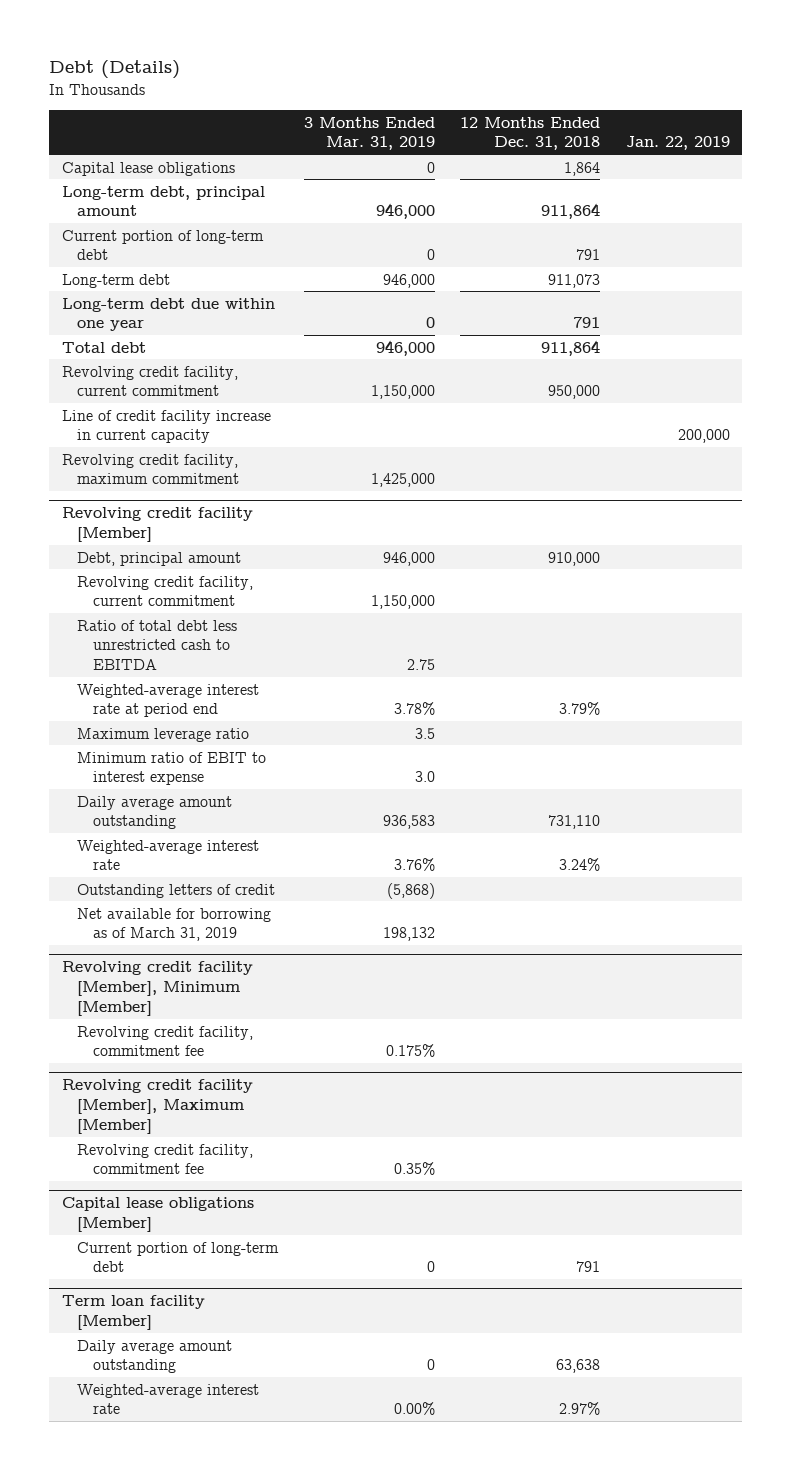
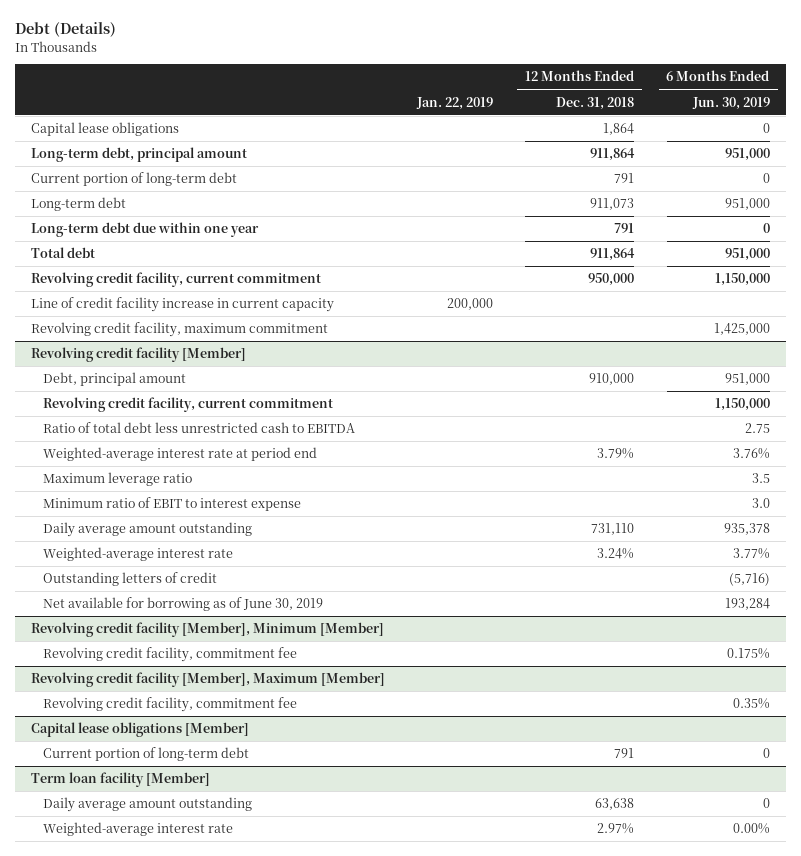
- | 3 Months Ended Mar. 31, 2019 | 12 Months Ended Dec. 31, 2018 | Jan. 22, 2019
+ | Jan. 22, 2019 | 12 Months Ended Dec. 31, 2018 | 6 Months Ended Jun. 30, 2019
@ Revolving credit facility [Member]
- Net available for borrowing as of March 31, 2019 | 198,132 | |
+ Net available for borrowing as of June 30, 2019 | | | 193,284

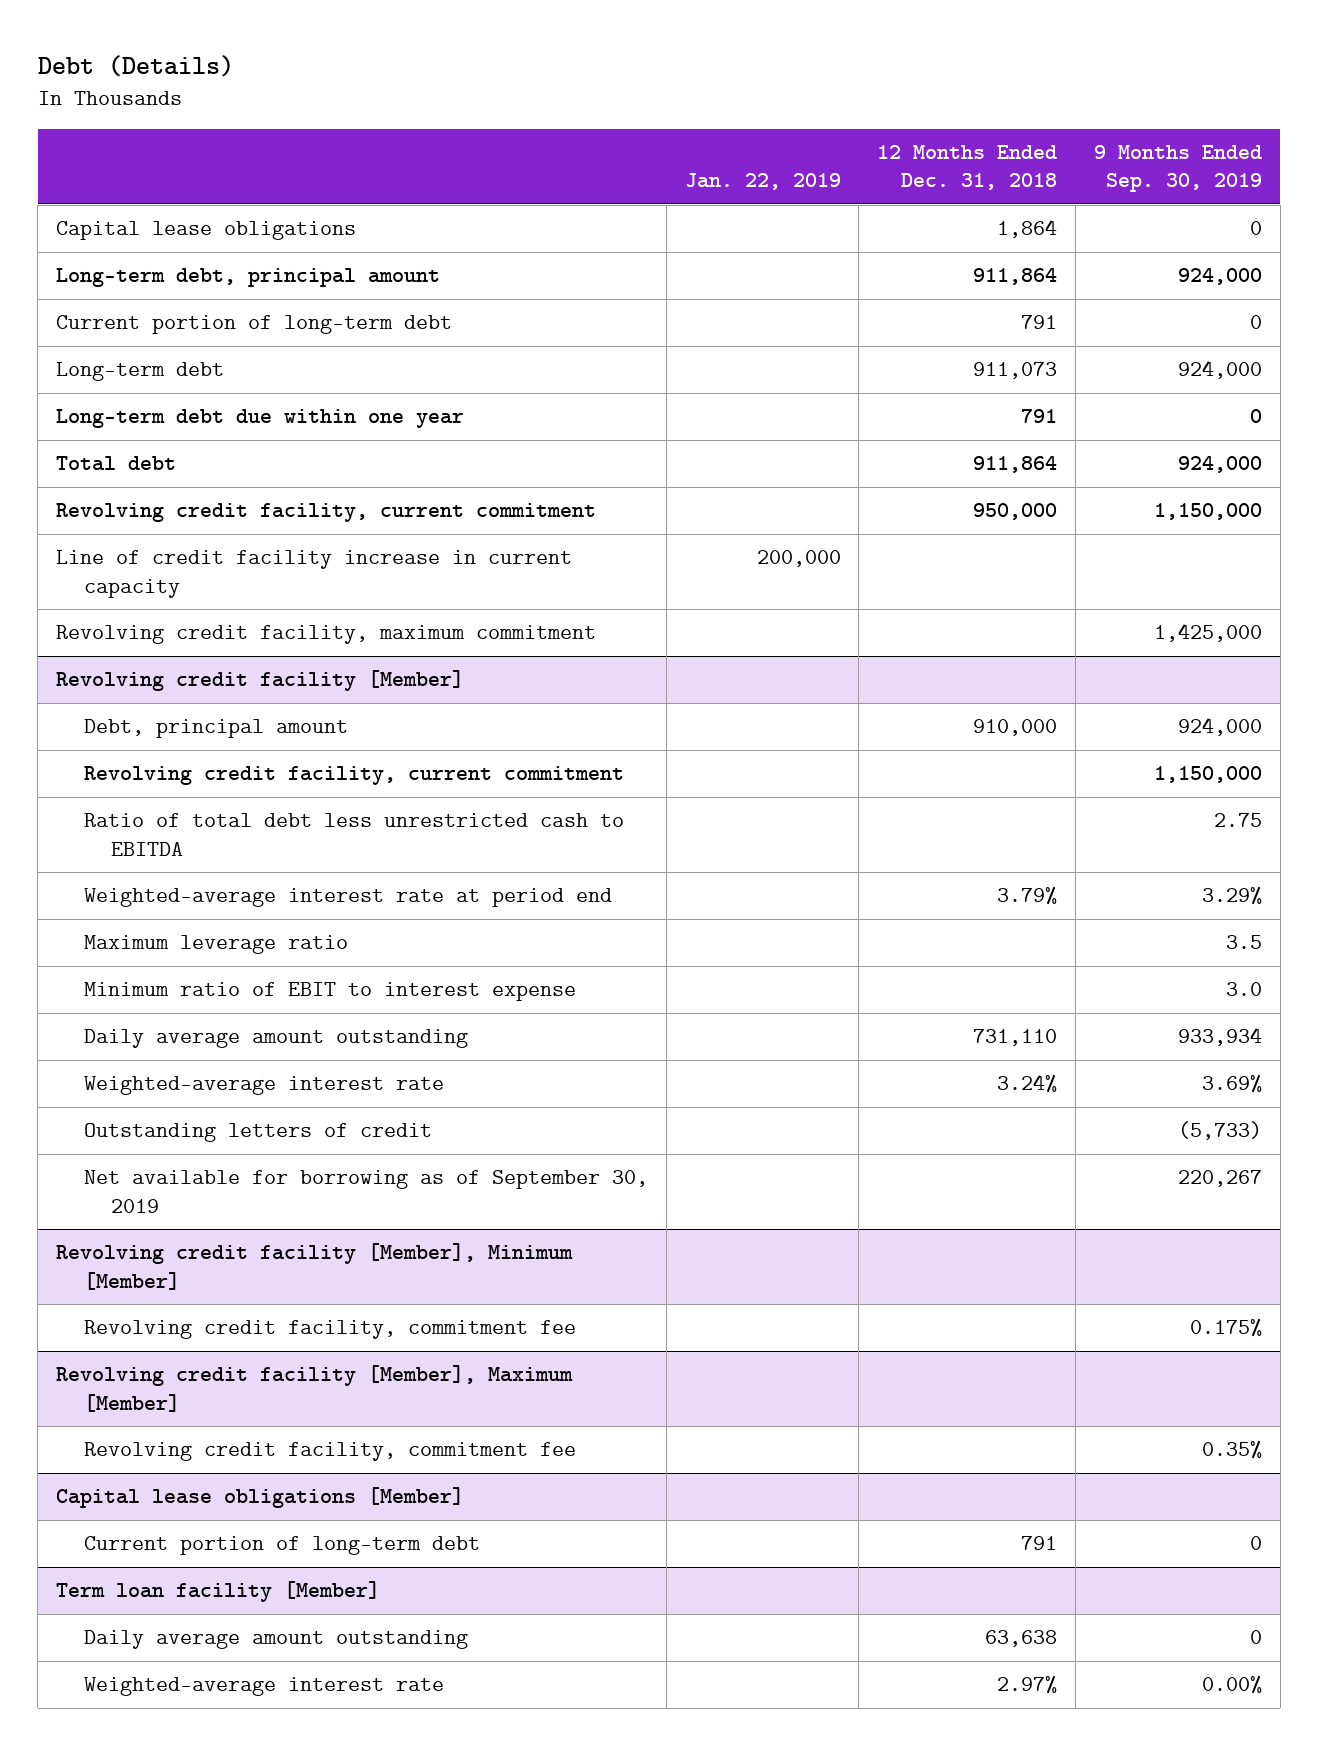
- | Jan. 22, 2019 | 12 Months Ended Dec. 31, 2018 | 6 Months Ended Jun. 30, 2019
+ | Jan. 22, 2019 | 12 Months Ended Dec. 31, 2018 | 9 Months Ended Sep. 30, 2019
@ Revolving credit facility [Member]
- Net available for borrowing as of June 30, 2019 | | | 193,284
+ Net available for borrowing as of September 30, 2019 | | | 220,267

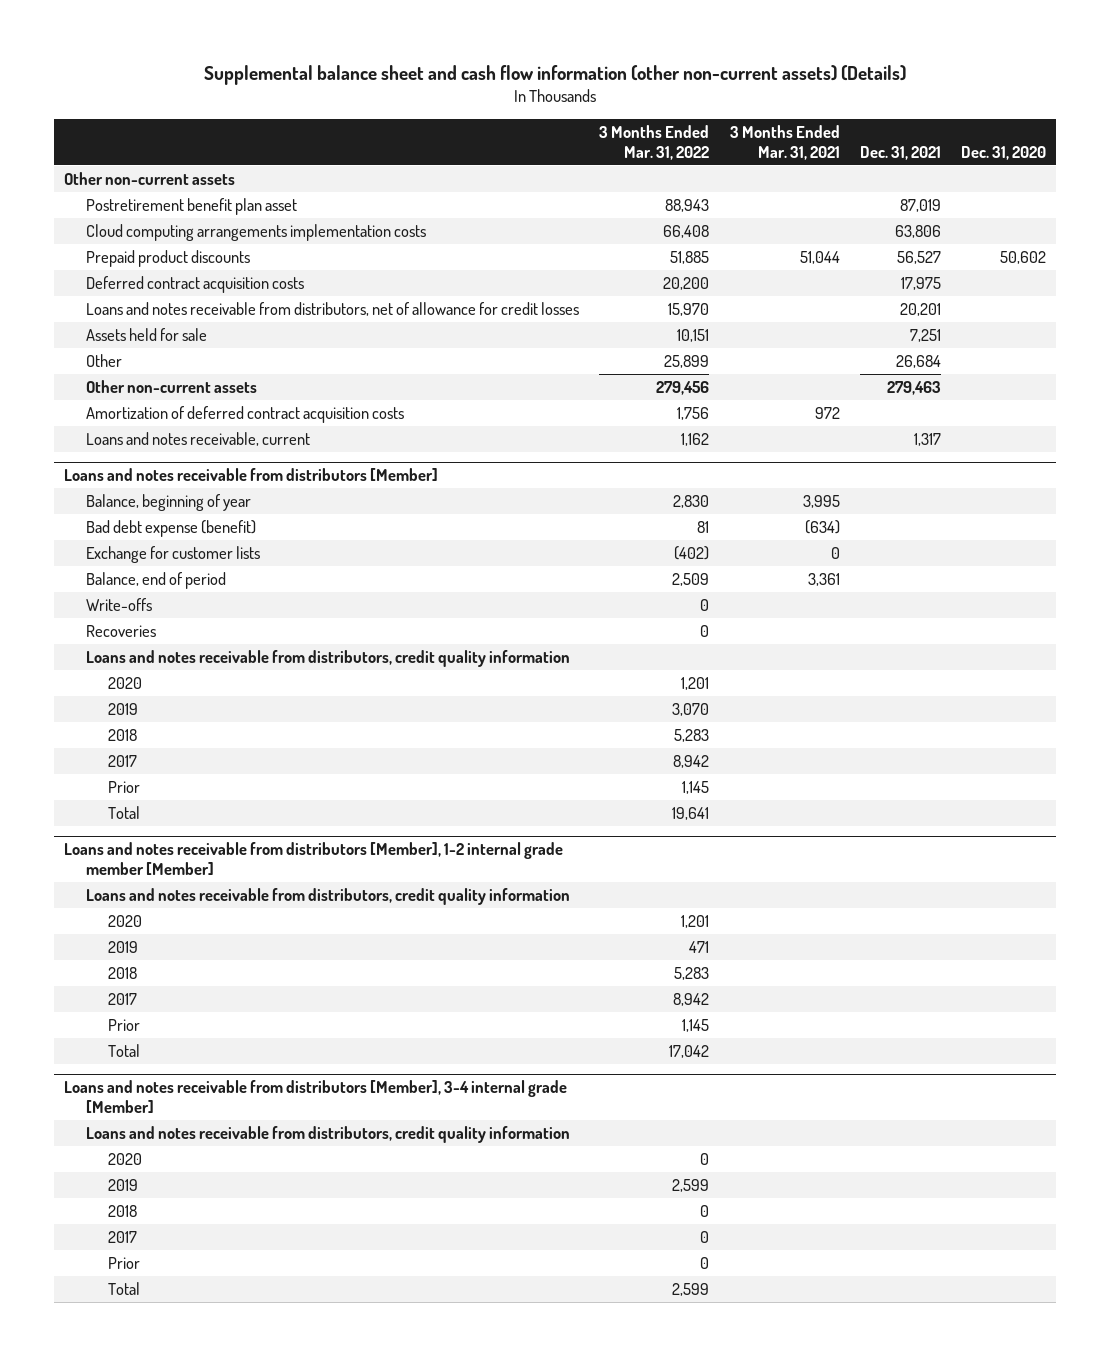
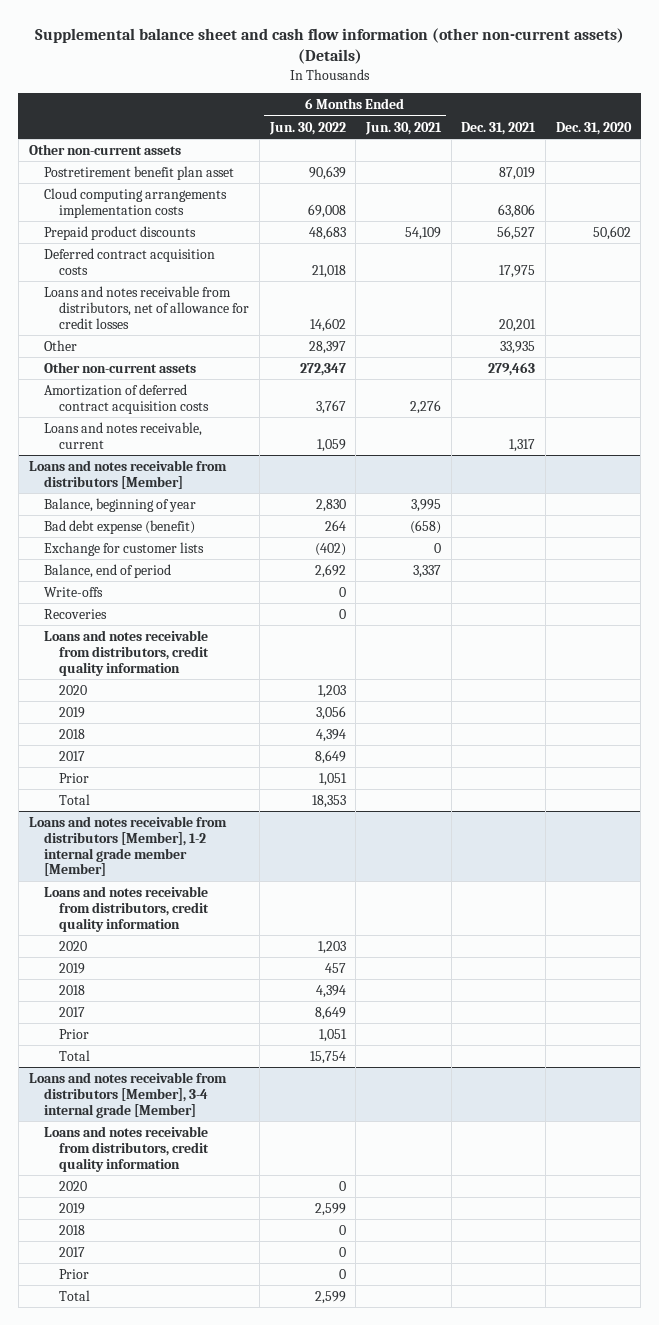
- | 3 Months Ended Mar. 31, 2022 | 3 Months Ended Mar. 31, 2021 | Dec. 31, 2021 | Dec. 31, 2020
+ | 6 Months Ended Jun. 30, 2022 | 6 Months Ended Jun. 30, 2021 | Dec. 31, 2021 | Dec. 31, 2020
- Assets held for sale | 10,151 | | 7,251 |
- Other | 25,899 | | 26,684 |
+ Other | 28,397 | | 33,935 |

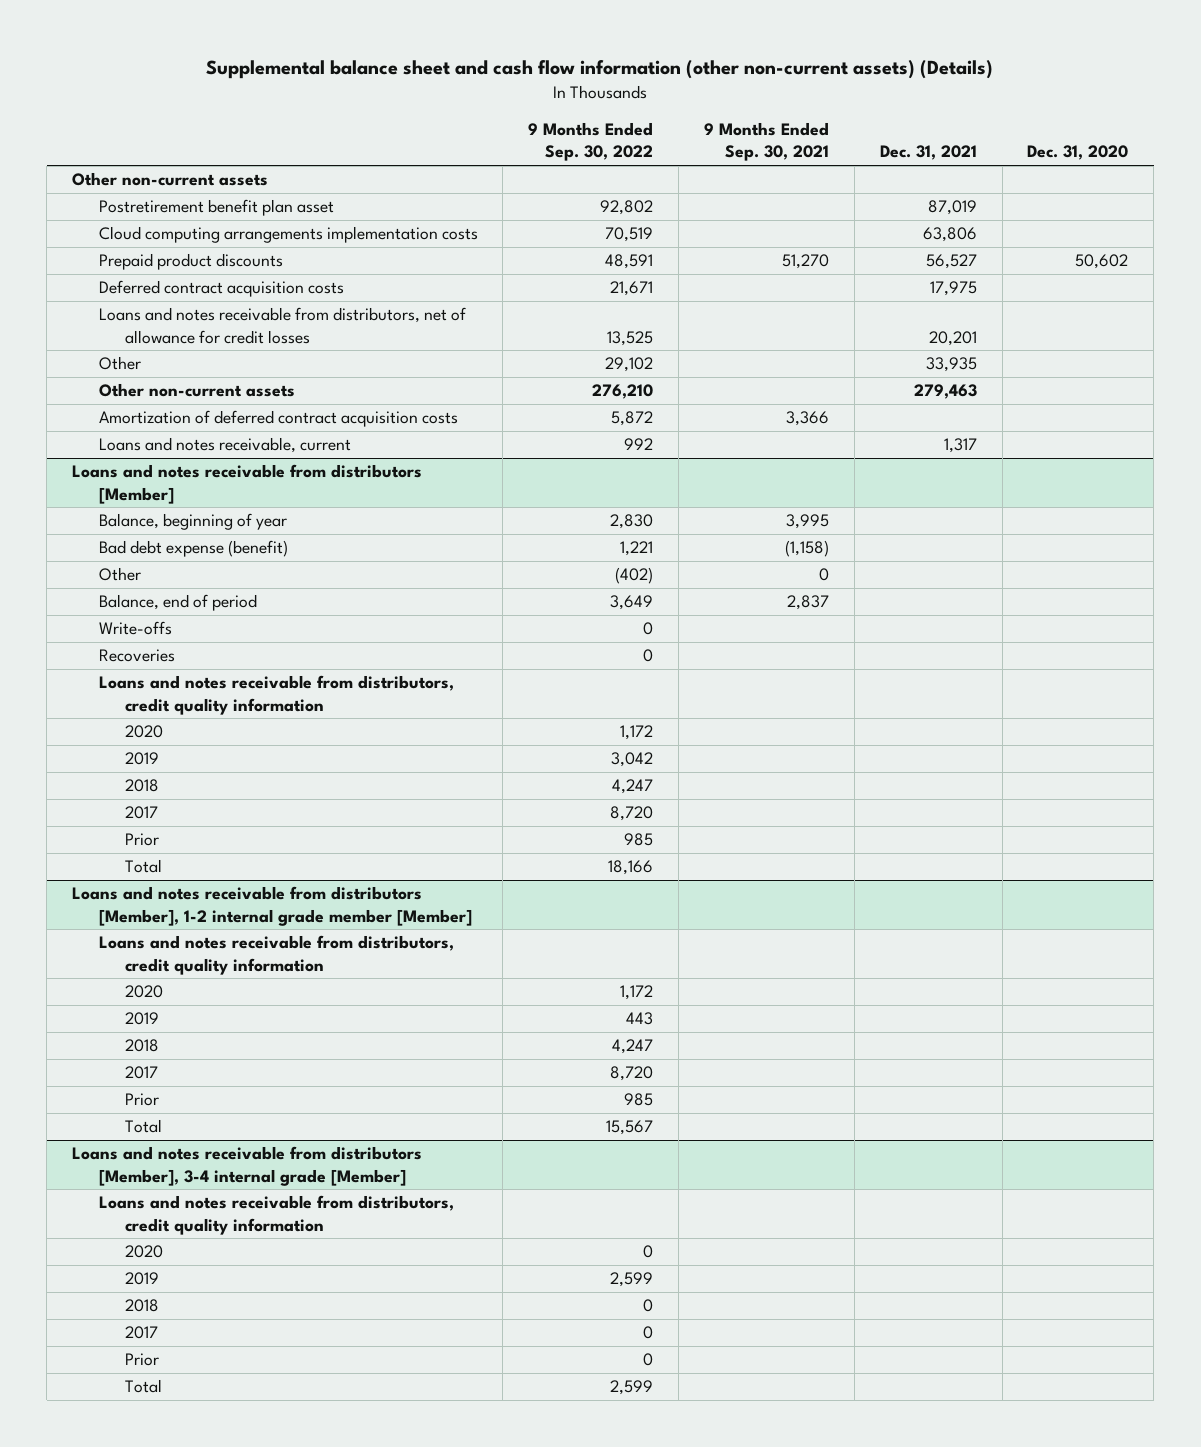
- | 6 Months Ended Jun. 30, 2022 | 6 Months Ended Jun. 30, 2021 | Dec. 31, 2021 | Dec. 31, 2020
+ | 9 Months Ended Sep. 30, 2022 | 9 Months Ended Sep. 30, 2021 | Dec. 31, 2021 | Dec. 31, 2020
@ Loans and notes receivable from distributors [Member]
- Exchange for customer lists | (402) | 0 | |
+ Other | (402) | 0 | |

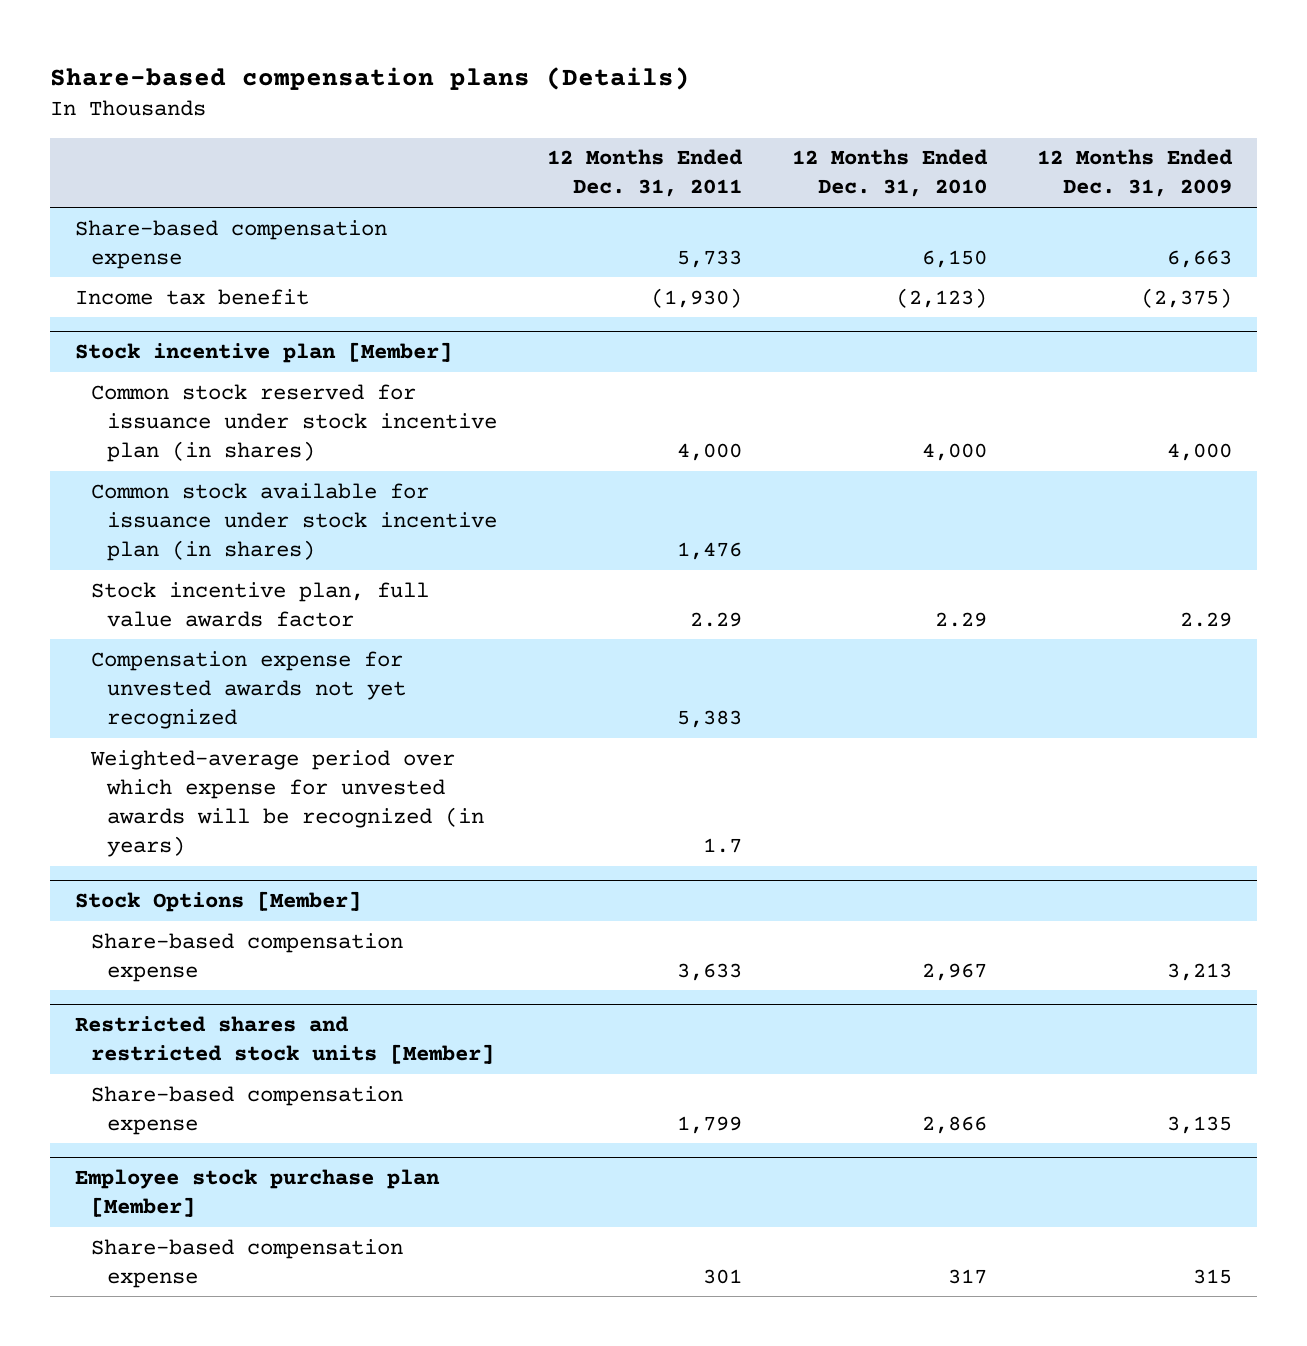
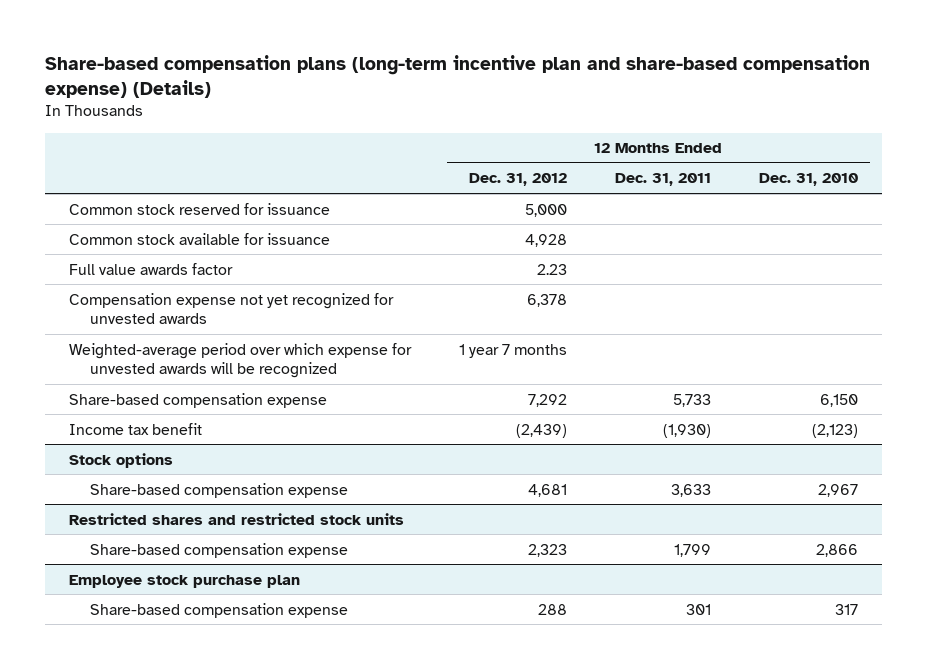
- Share-based compensation plans (Details)
+ Share-based compensation plans (long-term incentive plan and share-based compensation expense) (Details)
- | 12 Months Ended Dec. 31, 2011 | 12 Months Ended Dec. 31, 2010 | 12 Months Ended Dec. 31, 2009
+ | 12 Months Ended Dec. 31, 2012 | 12 Months Ended Dec. 31, 2011 | 12 Months Ended Dec. 31, 2010
+ Common stock reserved for issuance | 5,000 | |
+ Common stock available for issuance | 4,928 | |
+ Full value awards factor | 2.23 | |
+ Compensation expense not yet recognized for unvested awards | 6,378 | |
+ Weighted-average period over which expense for unvested awards will be recognized | 1 year 7 months | |
- Stock incentive plan [Member]
- Common stock reserved for issuance under stock incentive plan (in shares) | 4,000 | 4,000 | 4,000
- Common stock available for issuance under stock incentive plan (in shares) | 1,476 | |
- Stock incentive plan, full value awards factor | 2.29 | 2.29 | 2.29
- Compensation expense for unvested awards not yet recognized | 5,383 | |
- Weighted-average period over which expense for unvested awards will be recognized (in years) | 1.7 | |
- Stock Options [Member]
+ Stock options
- Restricted shares and restricted stock units [Member]
+ Restricted shares and restricted stock units
- Employee stock purchase plan [Member]
+ Employee stock purchase plan

